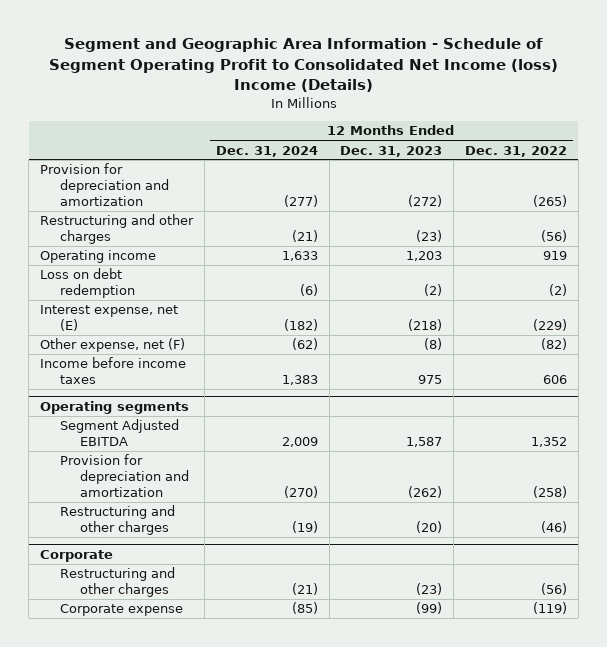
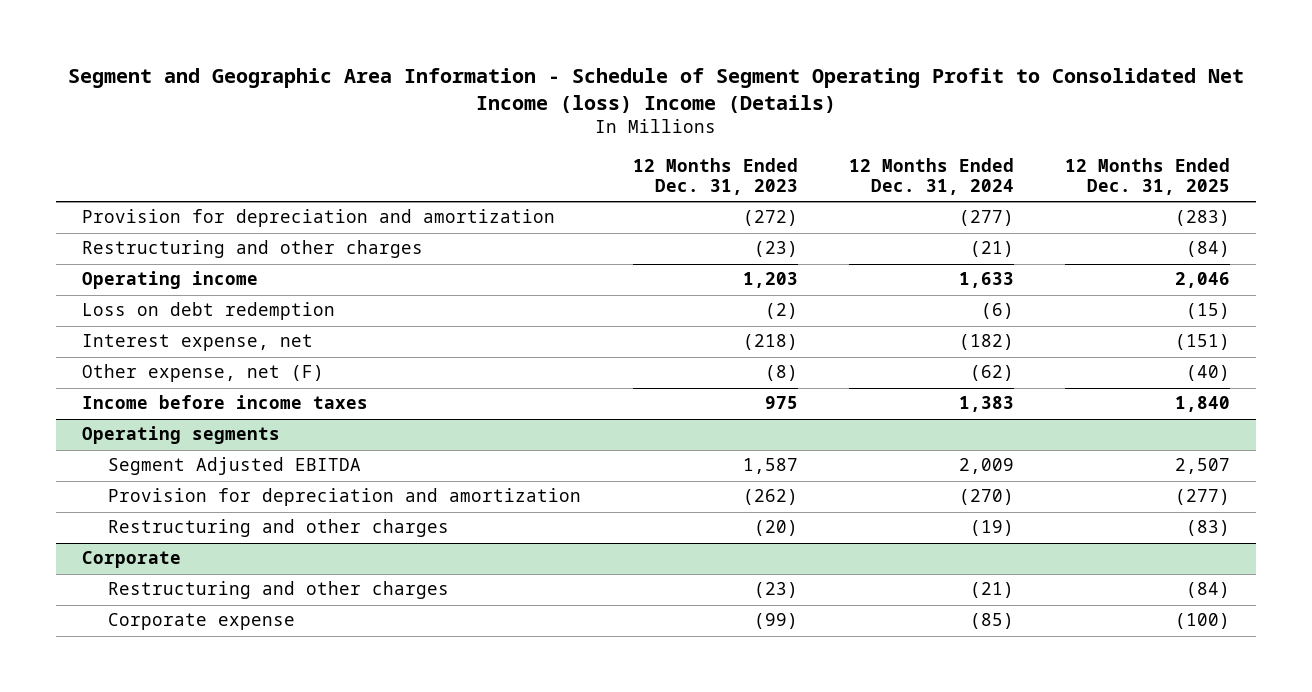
- | 12 Months Ended Dec. 31, 2024 | 12 Months Ended Dec. 31, 2023 | 12 Months Ended Dec. 31, 2022
+ | 12 Months Ended Dec. 31, 2023 | 12 Months Ended Dec. 31, 2024 | 12 Months Ended Dec. 31, 2025
- Interest expense, net (E) | (182) | (218) | (229)
+ Interest expense, net | (218) | (182) | (151)

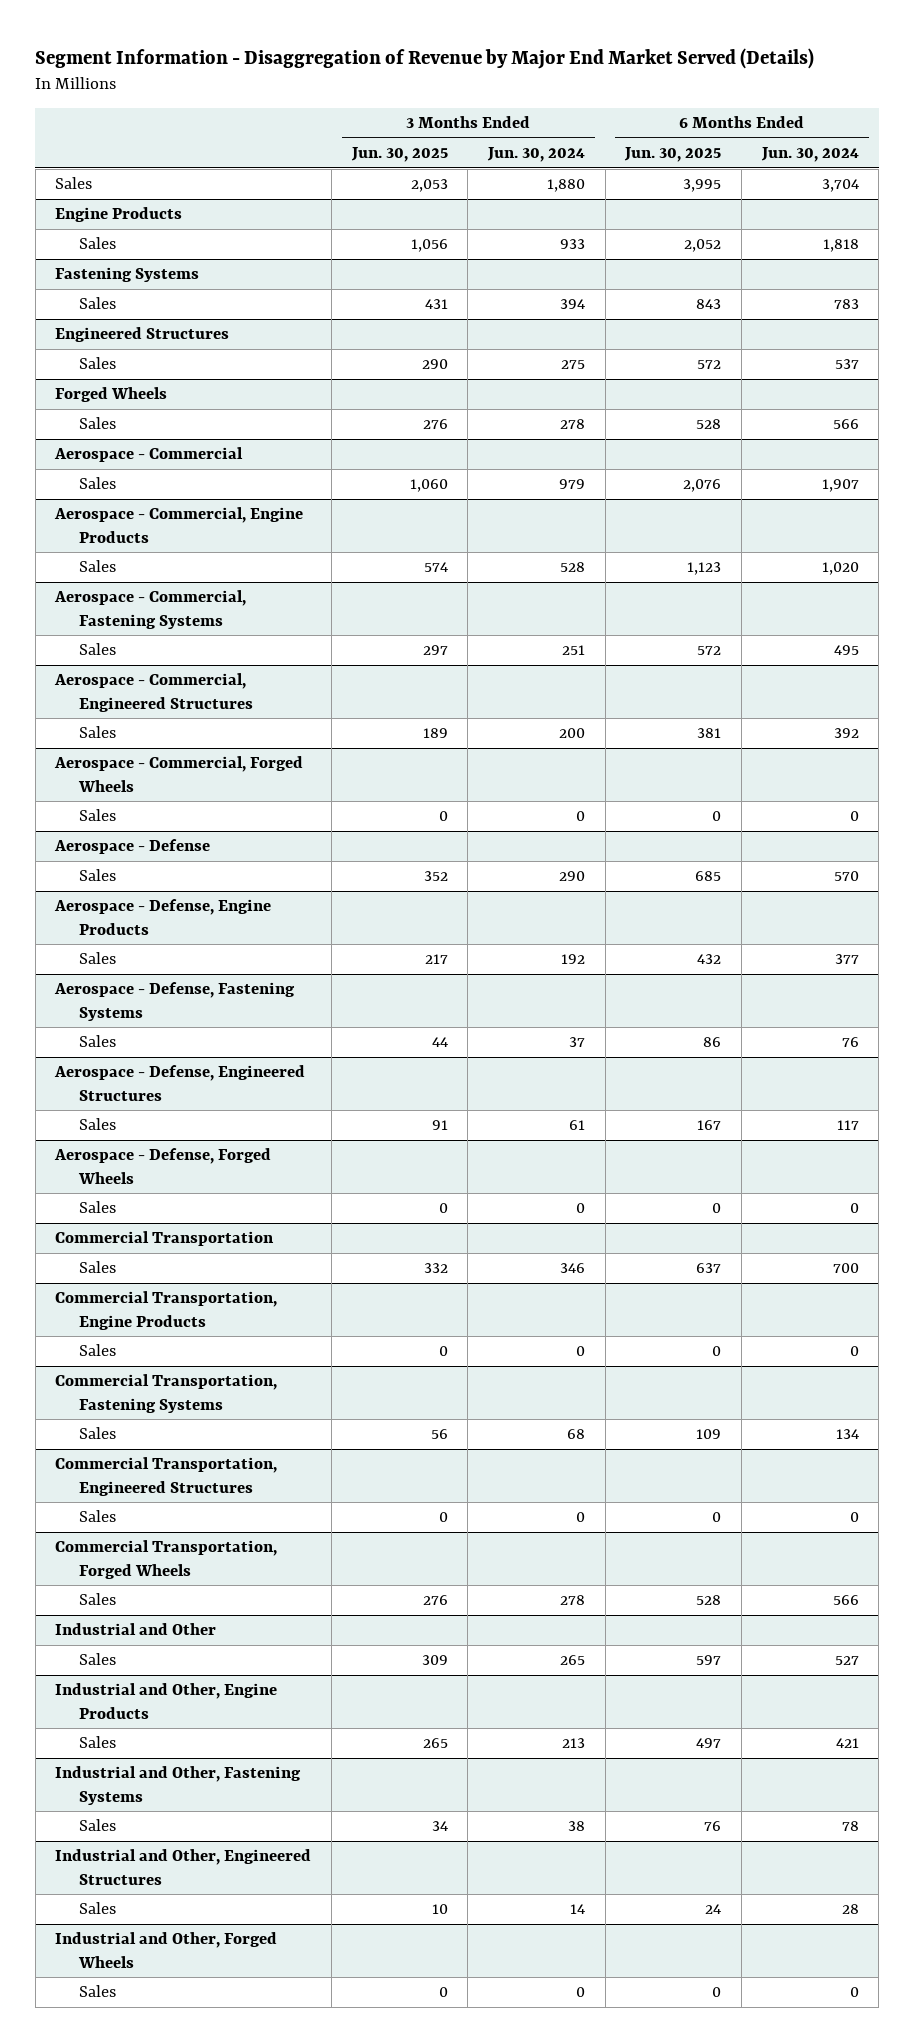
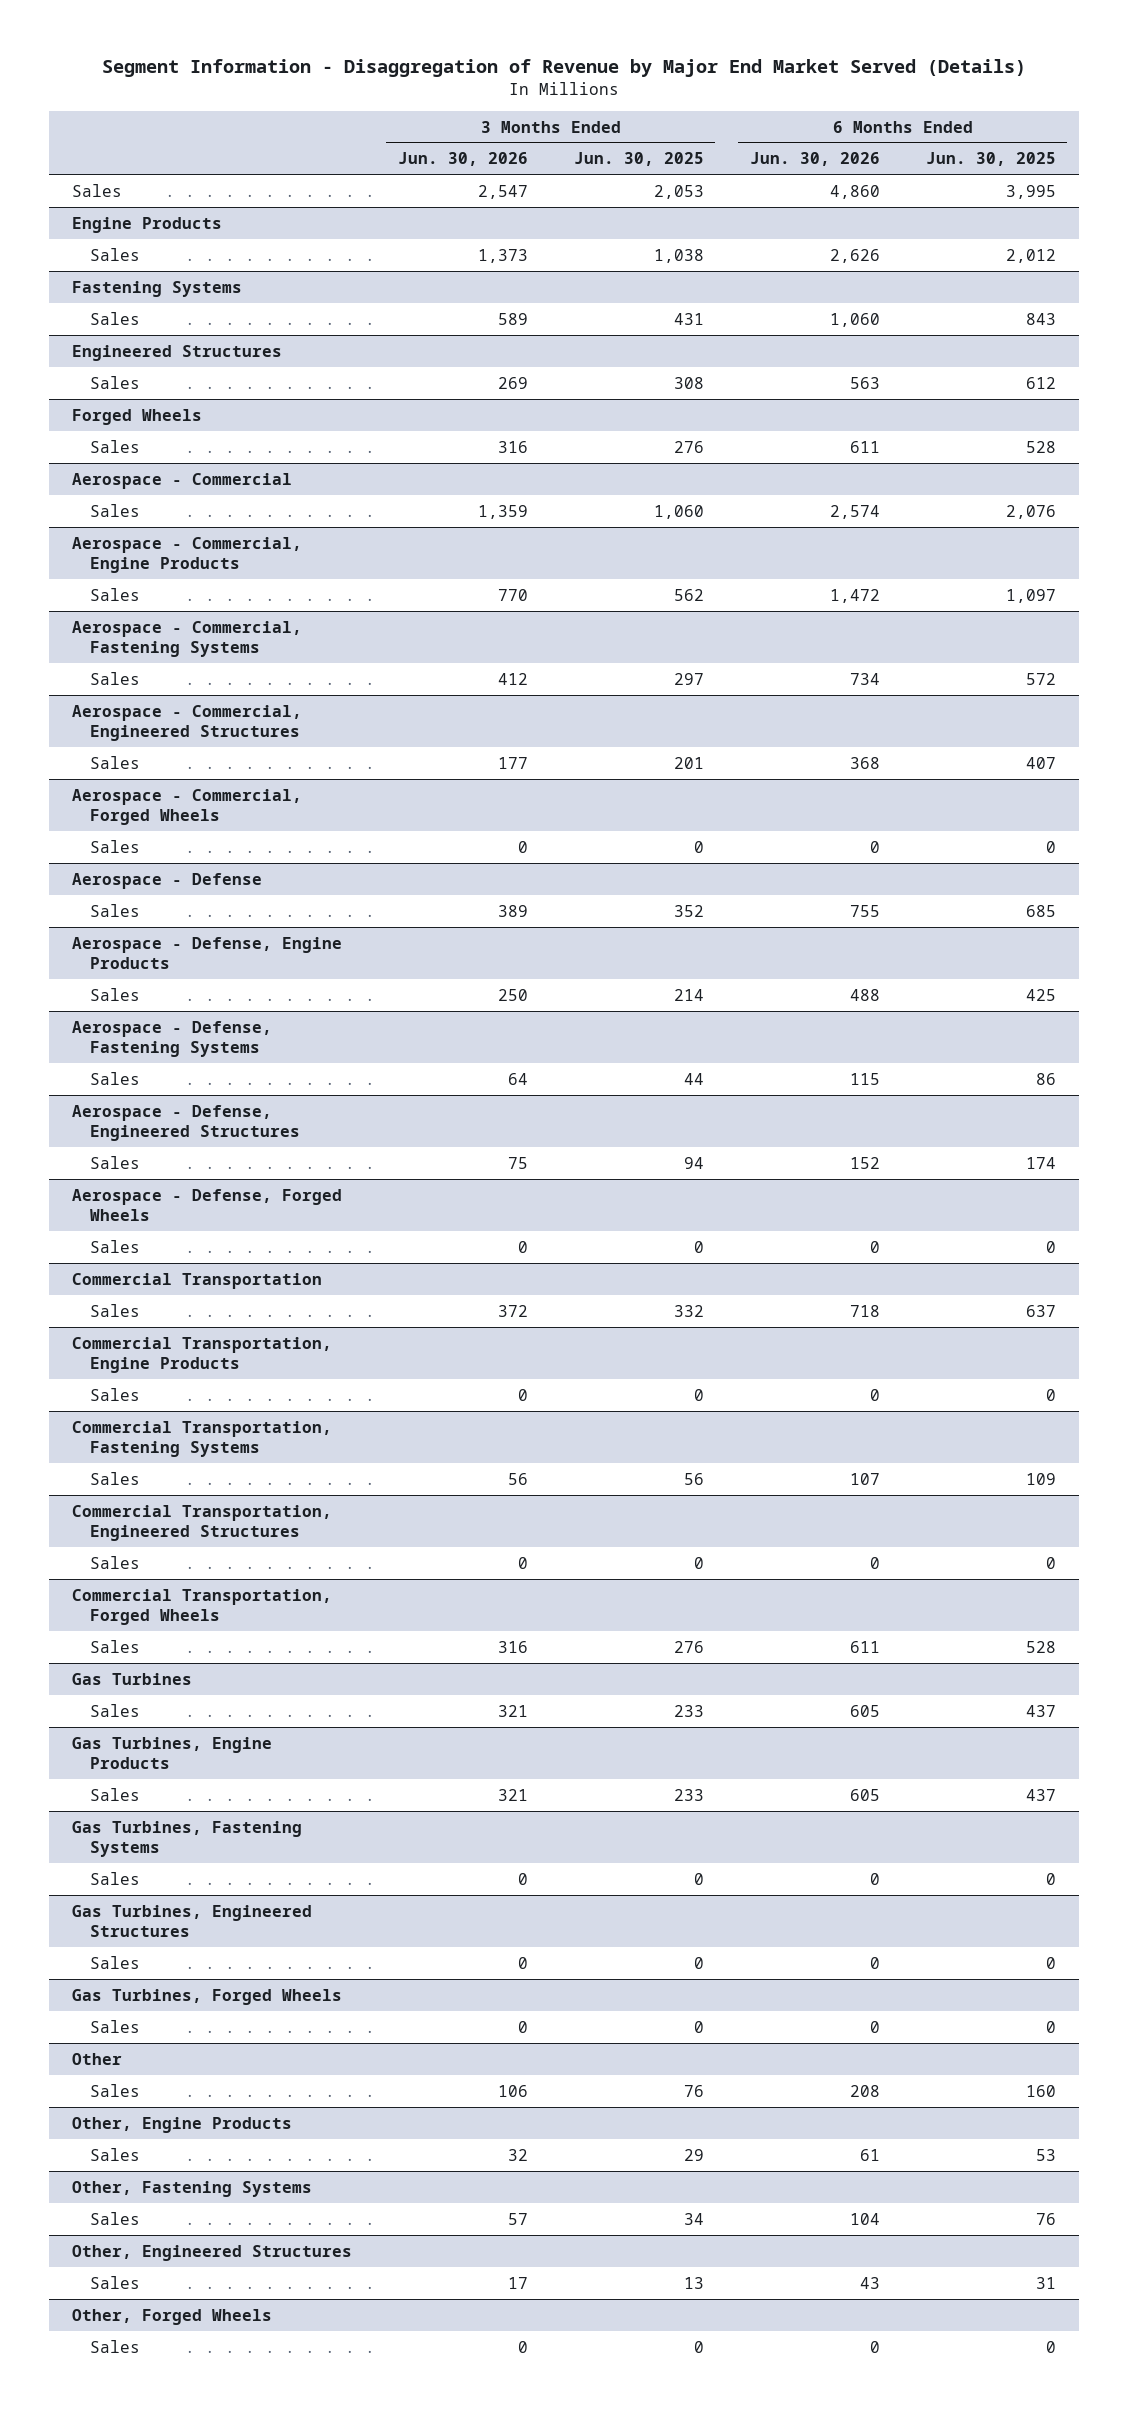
- | 3 Months Ended Jun. 30, 2025 | 3 Months Ended Jun. 30, 2024 | 6 Months Ended Jun. 30, 2025 | 6 Months Ended Jun. 30, 2024
+ | 3 Months Ended Jun. 30, 2026 | 3 Months Ended Jun. 30, 2025 | 6 Months Ended Jun. 30, 2026 | 6 Months Ended Jun. 30, 2025
@ Engine Products
- Sales | 1,056 | 933 | 2,052 | 1,818
+ Sales | 1,373 | 1,038 | 2,626 | 2,012
@ Engineered Structures
- Sales | 290 | 275 | 572 | 537
+ Sales | 269 | 308 | 563 | 612
@ Aerospace - Commercial, Engine Products
- Sales | 574 | 528 | 1,123 | 1,020
+ Sales | 770 | 562 | 1,472 | 1,097
@ Aerospace - Commercial, Engineered Structures
- Sales | 189 | 200 | 381 | 392
+ Sales | 177 | 201 | 368 | 407
@ Aerospace - Defense, Engine Products
- Sales | 217 | 192 | 432 | 377
+ Sales | 250 | 214 | 488 | 425
@ Aerospace - Defense, Engineered Structures
- Sales | 91 | 61 | 167 | 117
+ Sales | 75 | 94 | 152 | 174
- Industrial and Other
- Sales | 309 | 265 | 597 | 527
- Industrial and Other, Engine Products
- Sales | 265 | 213 | 497 | 421
- Industrial and Other, Fastening Systems
+ Gas Turbines
+ Sales | 321 | 233 | 605 | 437
+ Gas Turbines, Engine Products
+ Sales | 321 | 233 | 605 | 437
+ Gas Turbines, Fastening Systems
+ Sales | 0 | 0 | 0 | 0
+ Gas Turbines, Engineered Structures
+ Sales | 0 | 0 | 0 | 0
+ Gas Turbines, Forged Wheels
+ Sales | 0 | 0 | 0 | 0
+ Other
+ Sales | 106 | 76 | 208 | 160
+ Other, Engine Products
+ Sales | 32 | 29 | 61 | 53
+ Other, Fastening Systems
- Industrial and Other, Engineered Structures
- Sales | 10 | 14 | 24 | 28
- Industrial and Other, Forged Wheels
+ Other, Engineered Structures
+ Sales | 17 | 13 | 43 | 31
+ Other, Forged Wheels

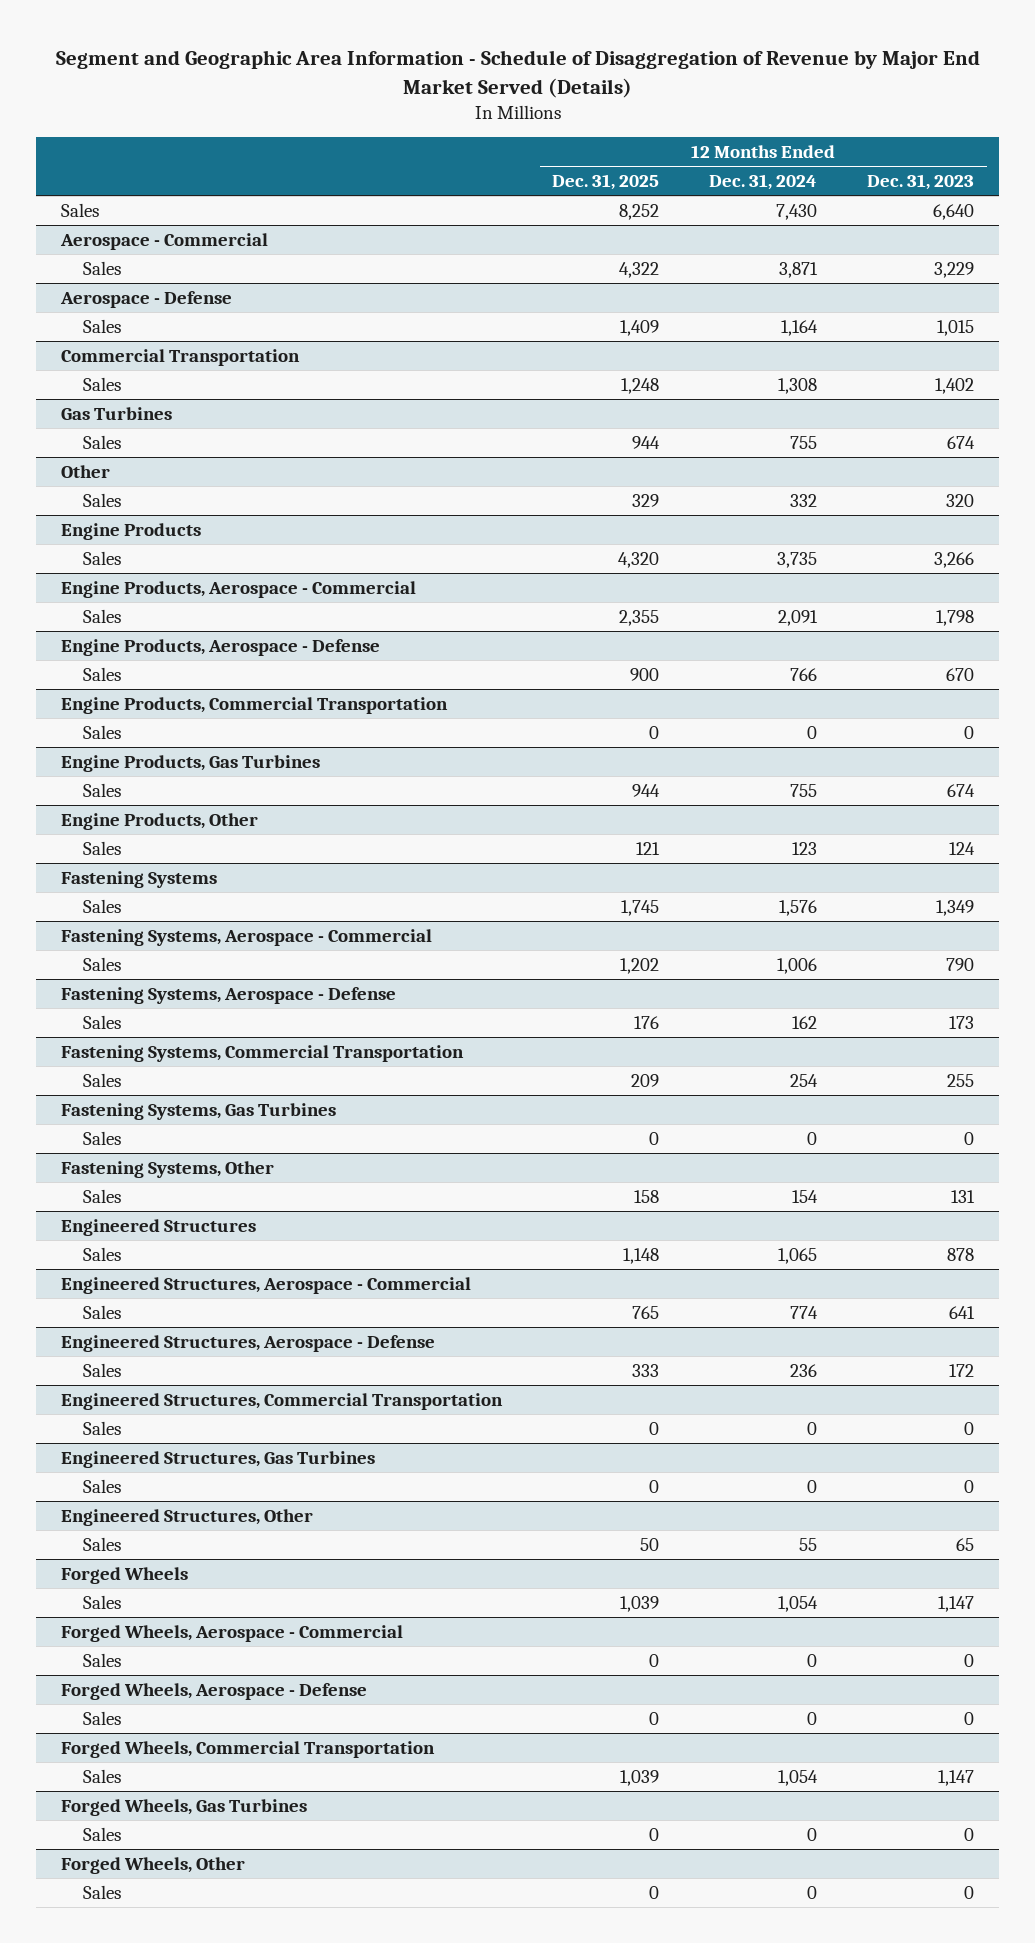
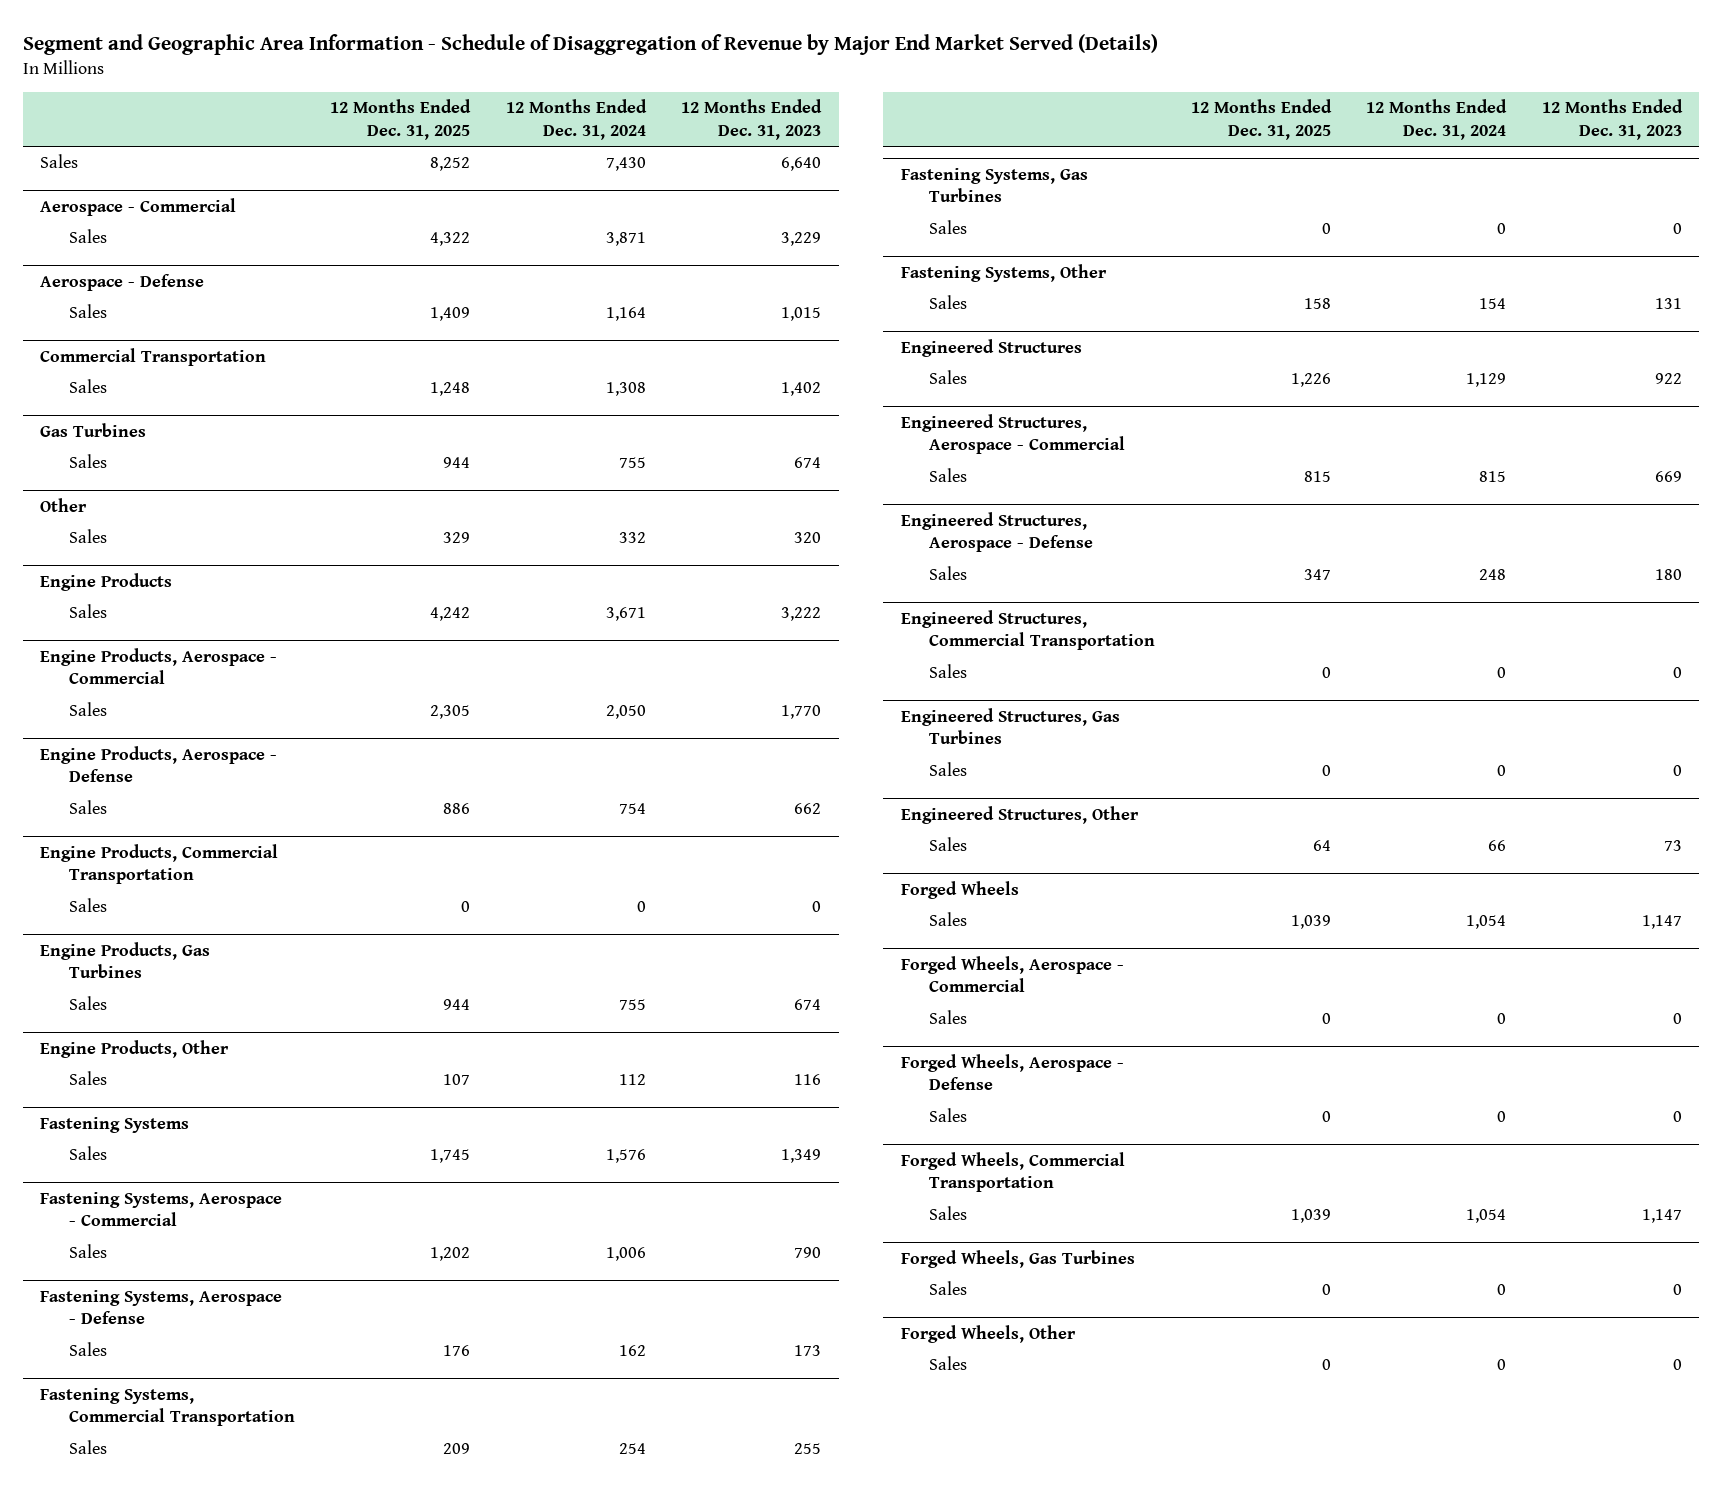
@ Engine Products
- Sales | 4,320 | 3,735 | 3,266
+ Sales | 4,242 | 3,671 | 3,222
@ Engine Products, Aerospace - Commercial
- Sales | 2,355 | 2,091 | 1,798
+ Sales | 2,305 | 2,050 | 1,770
@ Engine Products, Aerospace - Defense
- Sales | 900 | 766 | 670
+ Sales | 886 | 754 | 662
@ Engine Products, Other
- Sales | 121 | 123 | 124
+ Sales | 107 | 112 | 116
@ Engineered Structures
- Sales | 1,148 | 1,065 | 878
+ Sales | 1,226 | 1,129 | 922
@ Engineered Structures, Aerospace - Commercial
- Sales | 765 | 774 | 641
+ Sales | 815 | 815 | 669
@ Engineered Structures, Aerospace - Defense
- Sales | 333 | 236 | 172
+ Sales | 347 | 248 | 180
@ Engineered Structures, Other
- Sales | 50 | 55 | 65
+ Sales | 64 | 66 | 73

